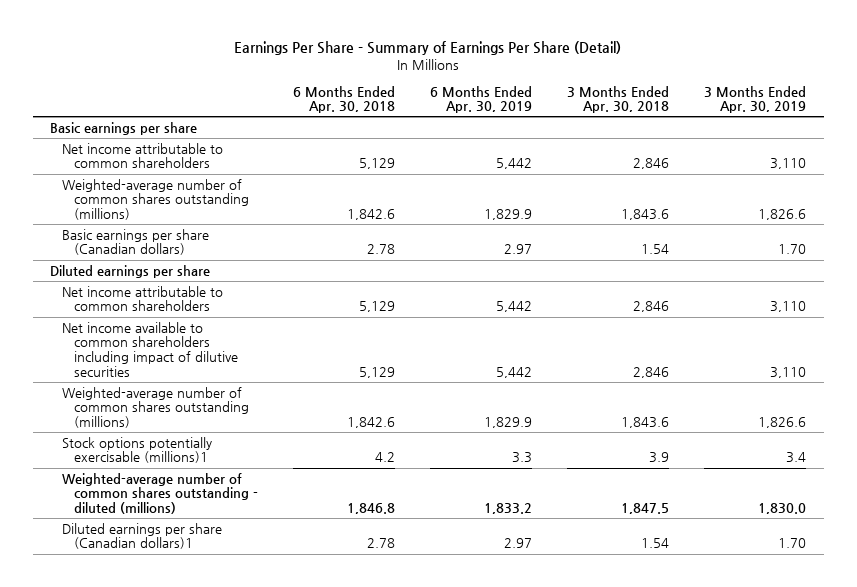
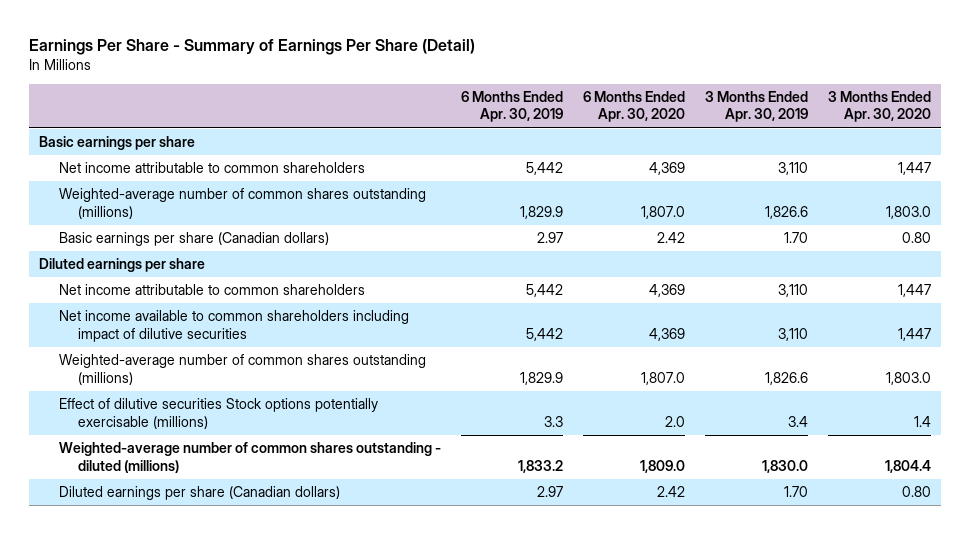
- | 6 Months Ended Apr. 30, 2018 | 6 Months Ended Apr. 30, 2019 | 3 Months Ended Apr. 30, 2018 | 3 Months Ended Apr. 30, 2019
+ | 6 Months Ended Apr. 30, 2019 | 6 Months Ended Apr. 30, 2020 | 3 Months Ended Apr. 30, 2019 | 3 Months Ended Apr. 30, 2020
- Stock options potentially exercisable (millions)1 | 4.2 | 3.3 | 3.9 | 3.4
+ Effect of dilutive securities Stock options potentially exercisable (millions) | 3.3 | 2.0 | 3.4 | 1.4
- Diluted earnings per share (Canadian dollars)1 | 2.78 | 2.97 | 1.54 | 1.70
+ Diluted earnings per share (Canadian dollars) | 2.97 | 2.42 | 1.70 | 0.80

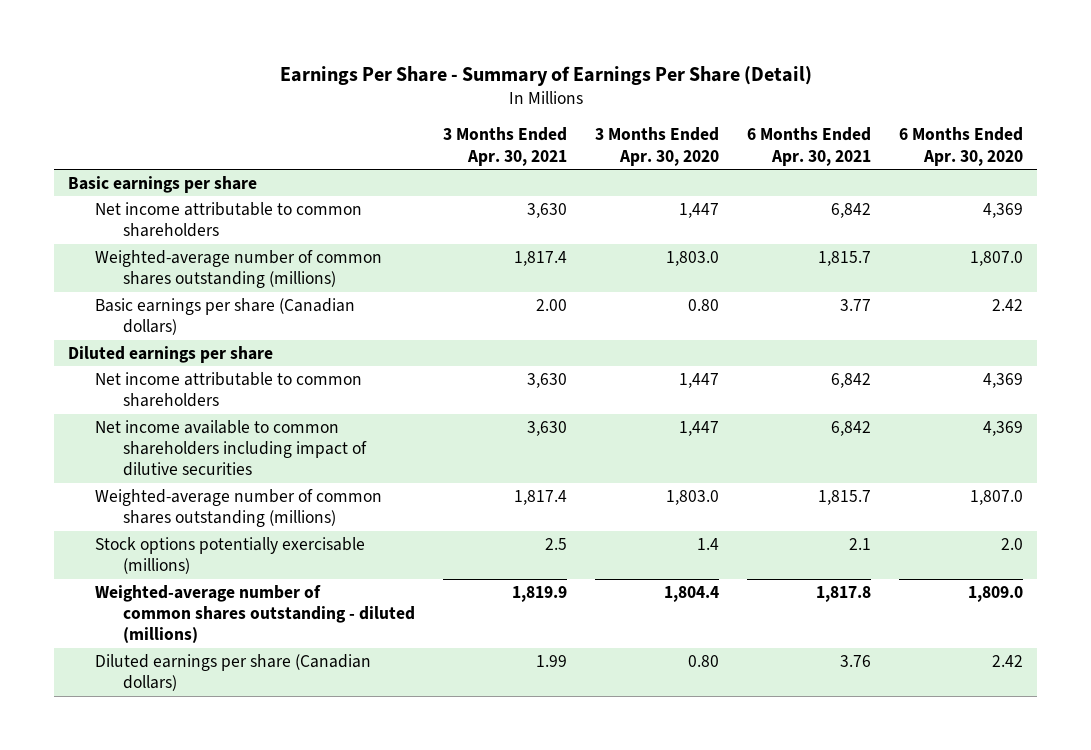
- | 6 Months Ended Apr. 30, 2019 | 6 Months Ended Apr. 30, 2020 | 3 Months Ended Apr. 30, 2019 | 3 Months Ended Apr. 30, 2020
+ | 3 Months Ended Apr. 30, 2021 | 3 Months Ended Apr. 30, 2020 | 6 Months Ended Apr. 30, 2021 | 6 Months Ended Apr. 30, 2020
- Effect of dilutive securities Stock options potentially exercisable (millions) | 3.3 | 2.0 | 3.4 | 1.4
+ Stock options potentially exercisable (millions) | 2.5 | 1.4 | 2.1 | 2.0

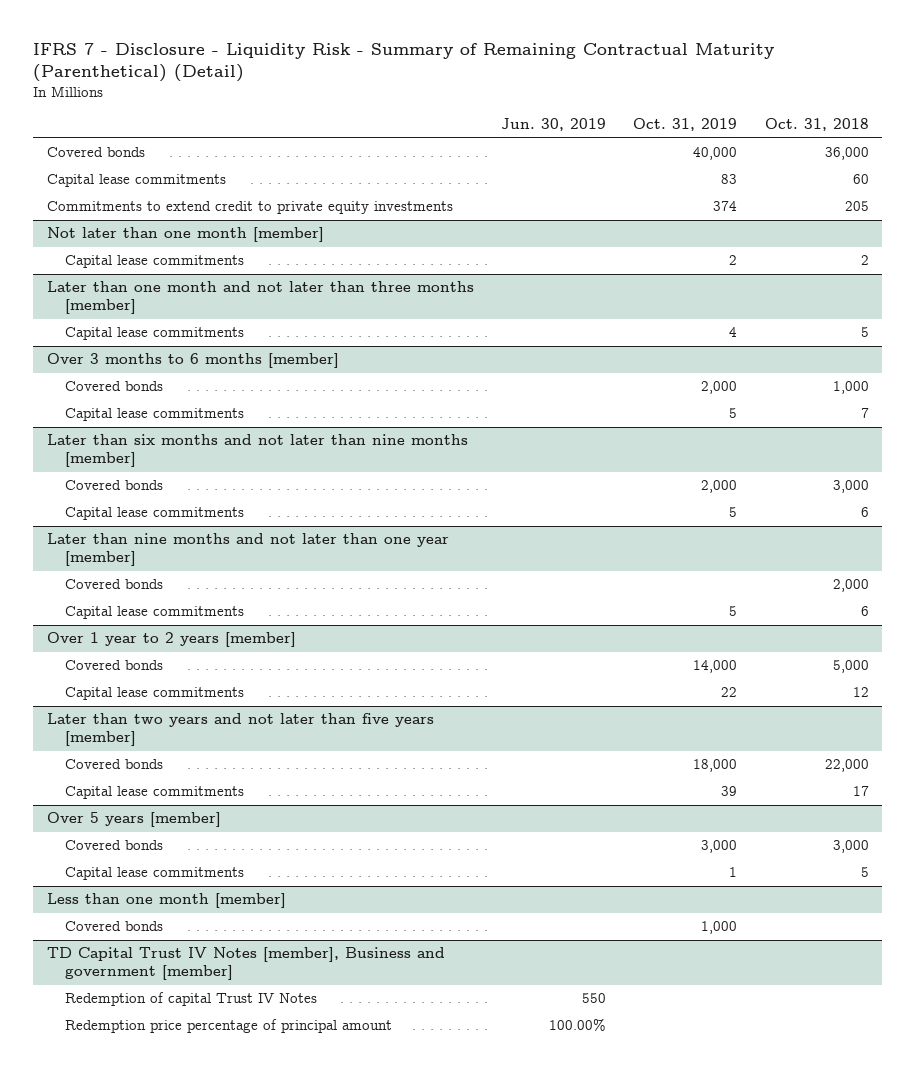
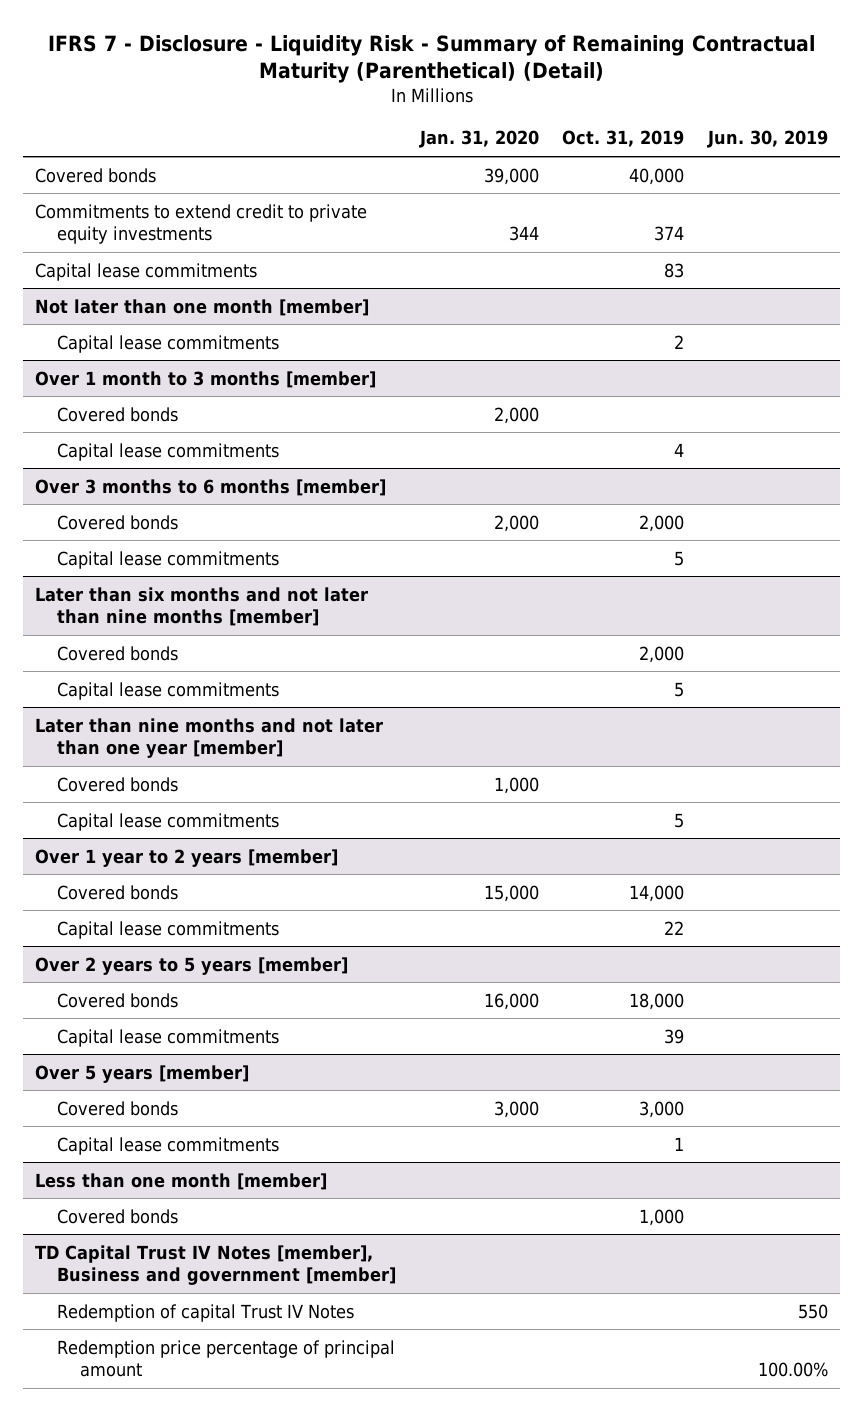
- | Jun. 30, 2019 | Oct. 31, 2019 | Oct. 31, 2018
+ | Jan. 31, 2020 | Oct. 31, 2019 | Jun. 30, 2019
moved down: Capital lease commitments | | 83 |
- Later than one month and not later than three months [member]
+ Over 1 month to 3 months [member]
+ Covered bonds | 2,000 | |
- Later than two years and not later than five years [member]
+ Over 2 years to 5 years [member]

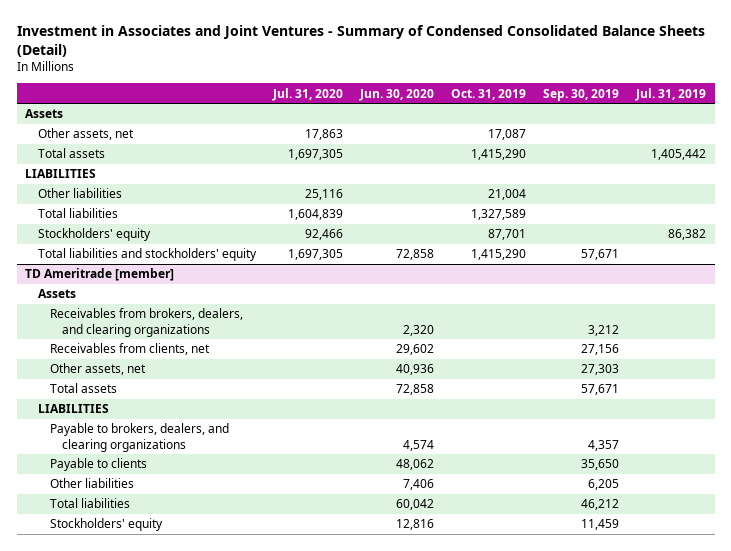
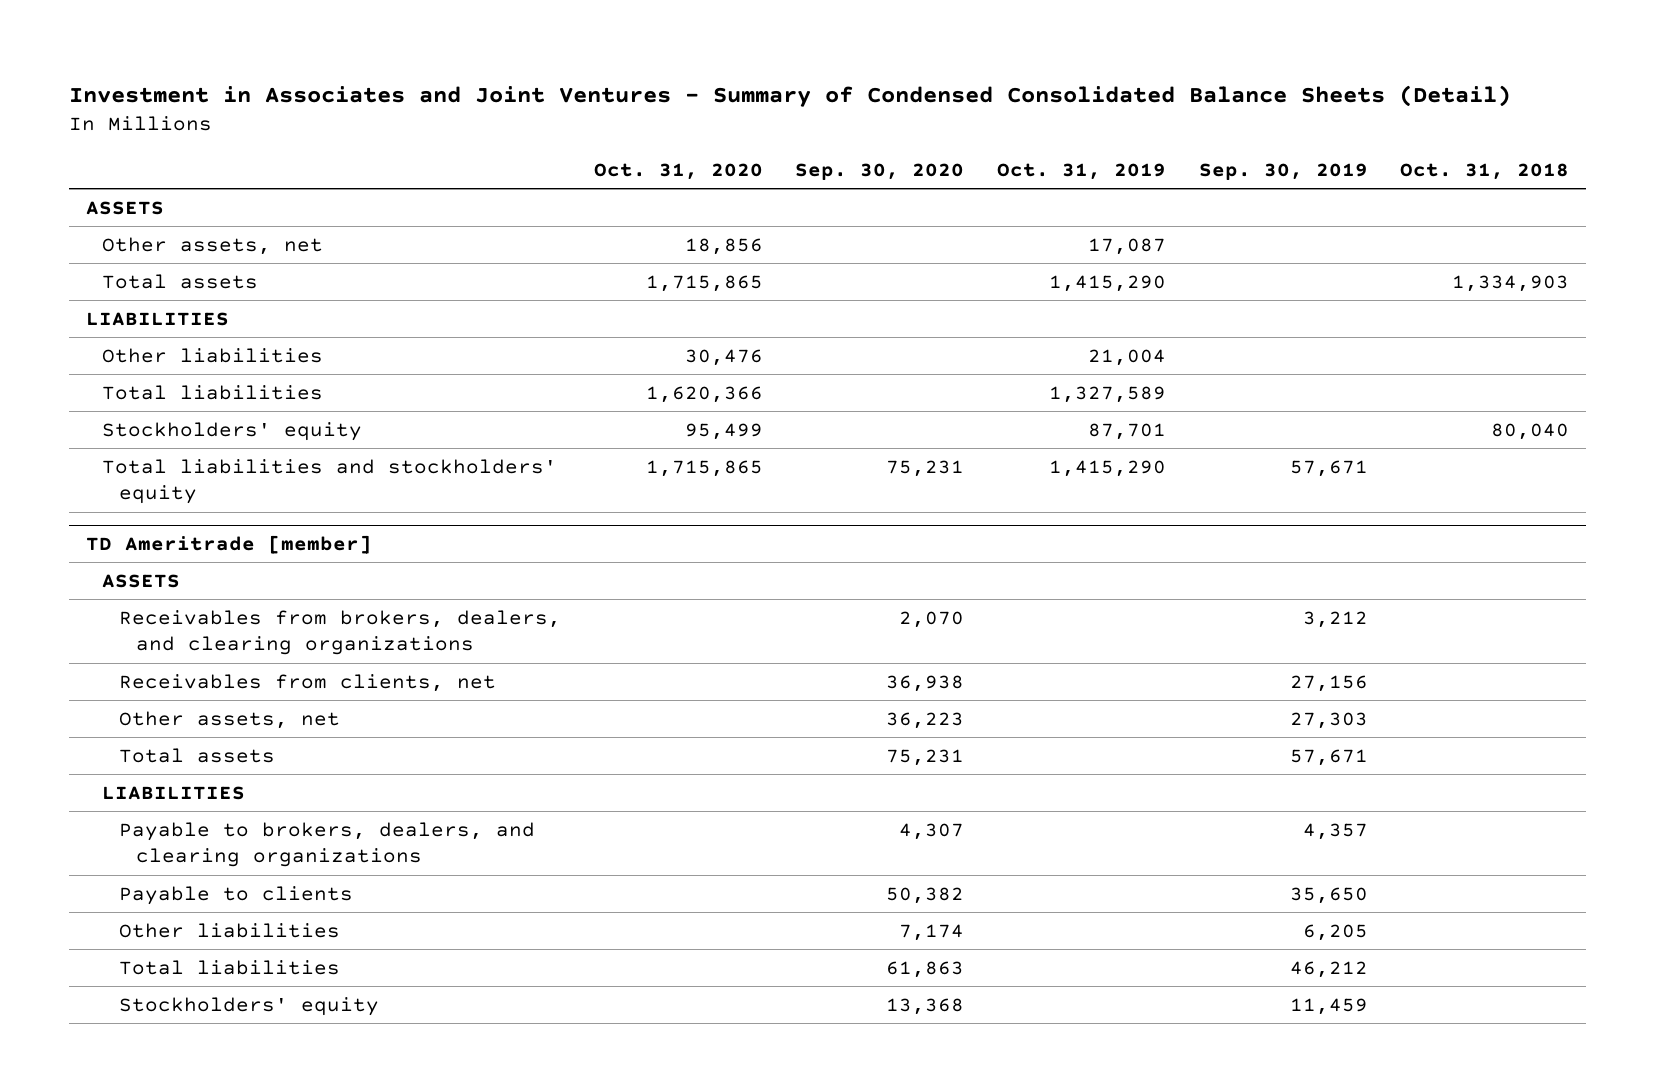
- | Jul. 31, 2020 | Jun. 30, 2020 | Oct. 31, 2019 | Sep. 30, 2019 | Jul. 31, 2019
+ | Oct. 31, 2020 | Sep. 30, 2020 | Oct. 31, 2019 | Sep. 30, 2019 | Oct. 31, 2018
- Assets
+ ASSETS
@ TD Ameritrade [member]
- Assets
+ ASSETS

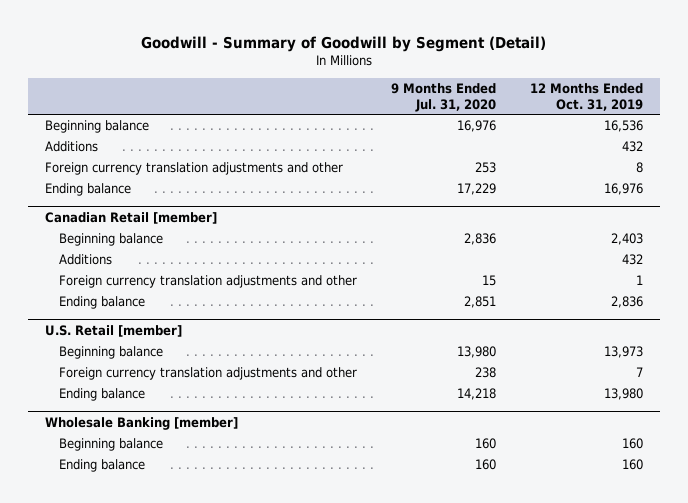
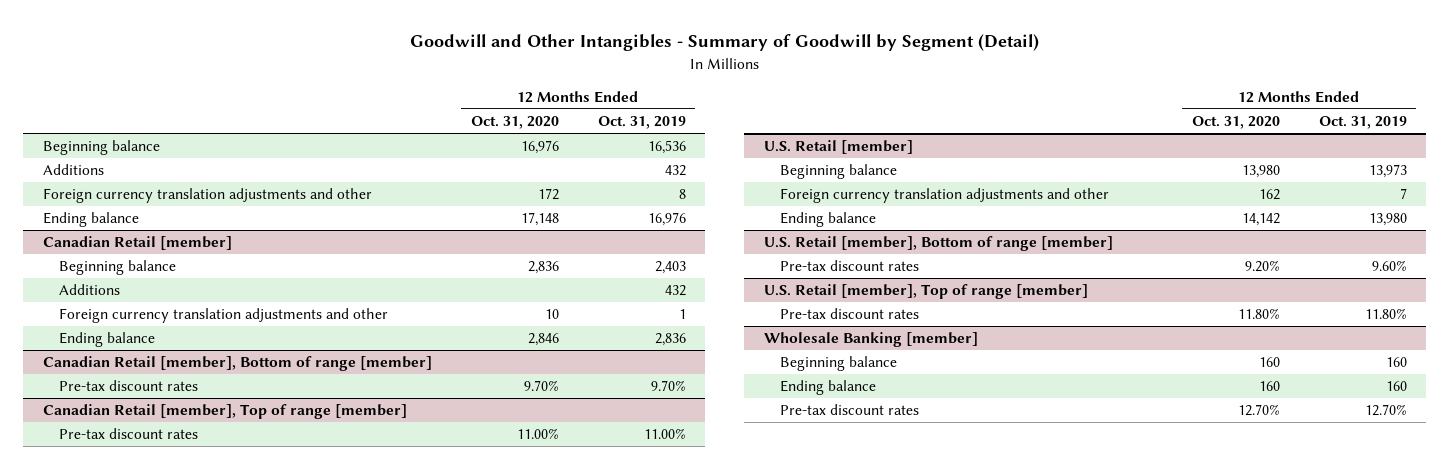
- Goodwill - Summary of Goodwill by Segment (Detail)
+ Goodwill and Other Intangibles - Summary of Goodwill by Segment (Detail)
- | 9 Months Ended Jul. 31, 2020 | 12 Months Ended Oct. 31, 2019
+ | 12 Months Ended Oct. 31, 2020 | 12 Months Ended Oct. 31, 2019
+ Canadian Retail [member], Bottom of range [member]
+ Pre-tax discount rates | 9.70% | 9.70%
+ Canadian Retail [member], Top of range [member]
+ Pre-tax discount rates | 11.00% | 11.00%
+ U.S. Retail [member], Bottom of range [member]
+ Pre-tax discount rates | 9.20% | 9.60%
+ U.S. Retail [member], Top of range [member]
+ Pre-tax discount rates | 11.80% | 11.80%
@ Wholesale Banking [member]
+ Pre-tax discount rates | 12.70% | 12.70%

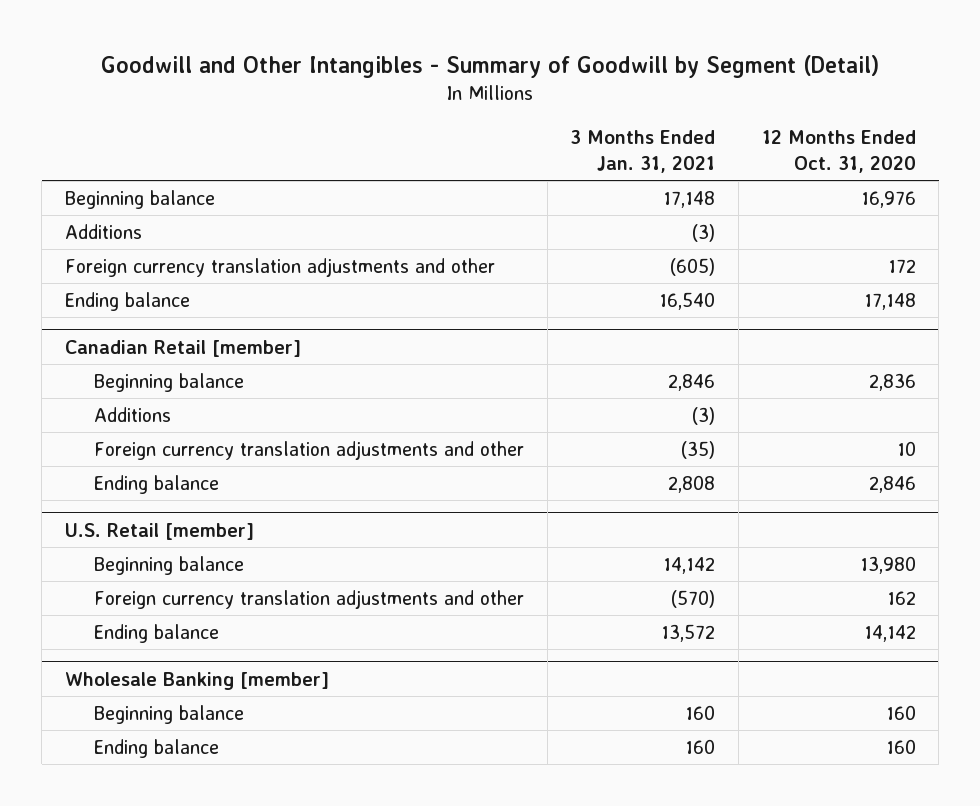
- | 12 Months Ended Oct. 31, 2020 | 12 Months Ended Oct. 31, 2019
+ | 3 Months Ended Jan. 31, 2021 | 12 Months Ended Oct. 31, 2020
- Canadian Retail [member], Bottom of range [member]
- Pre-tax discount rates | 9.70% | 9.70%
- Canadian Retail [member], Top of range [member]
- Pre-tax discount rates | 11.00% | 11.00%
- U.S. Retail [member], Bottom of range [member]
- Pre-tax discount rates | 9.20% | 9.60%
- U.S. Retail [member], Top of range [member]
- Pre-tax discount rates | 11.80% | 11.80%
@ Wholesale Banking [member]
- Pre-tax discount rates | 12.70% | 12.70%

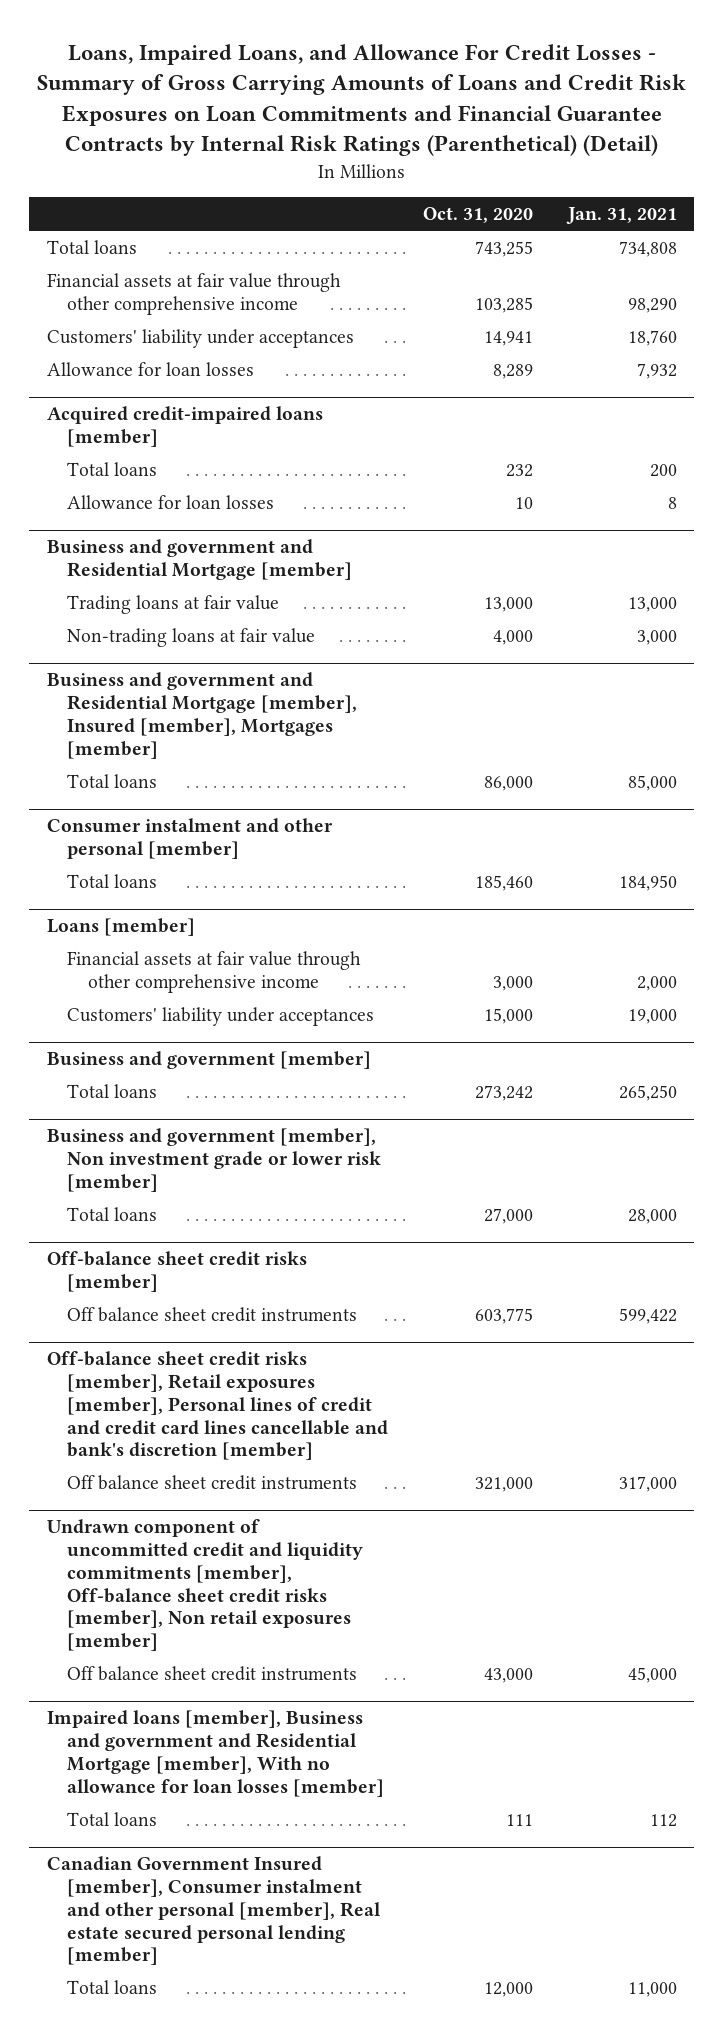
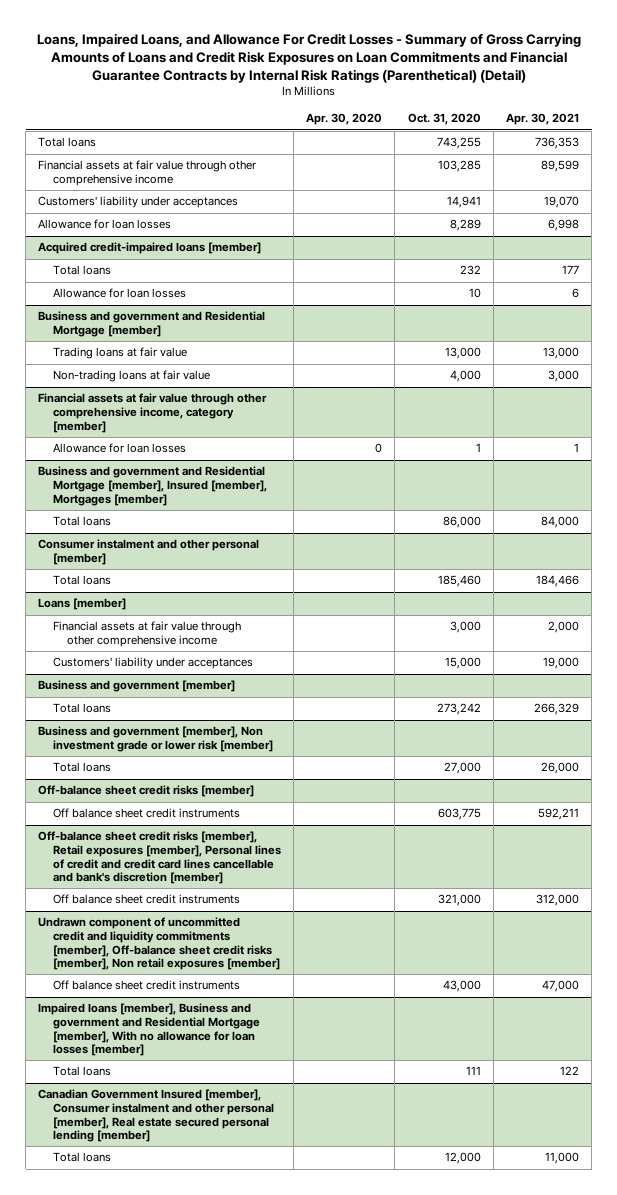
- | Oct. 31, 2020 | Jan. 31, 2021
+ | Apr. 30, 2020 | Oct. 31, 2020 | Apr. 30, 2021
+ Financial assets at fair value through other comprehensive income, category [member]
+ Allowance for loan losses | 0 | 1 | 1

